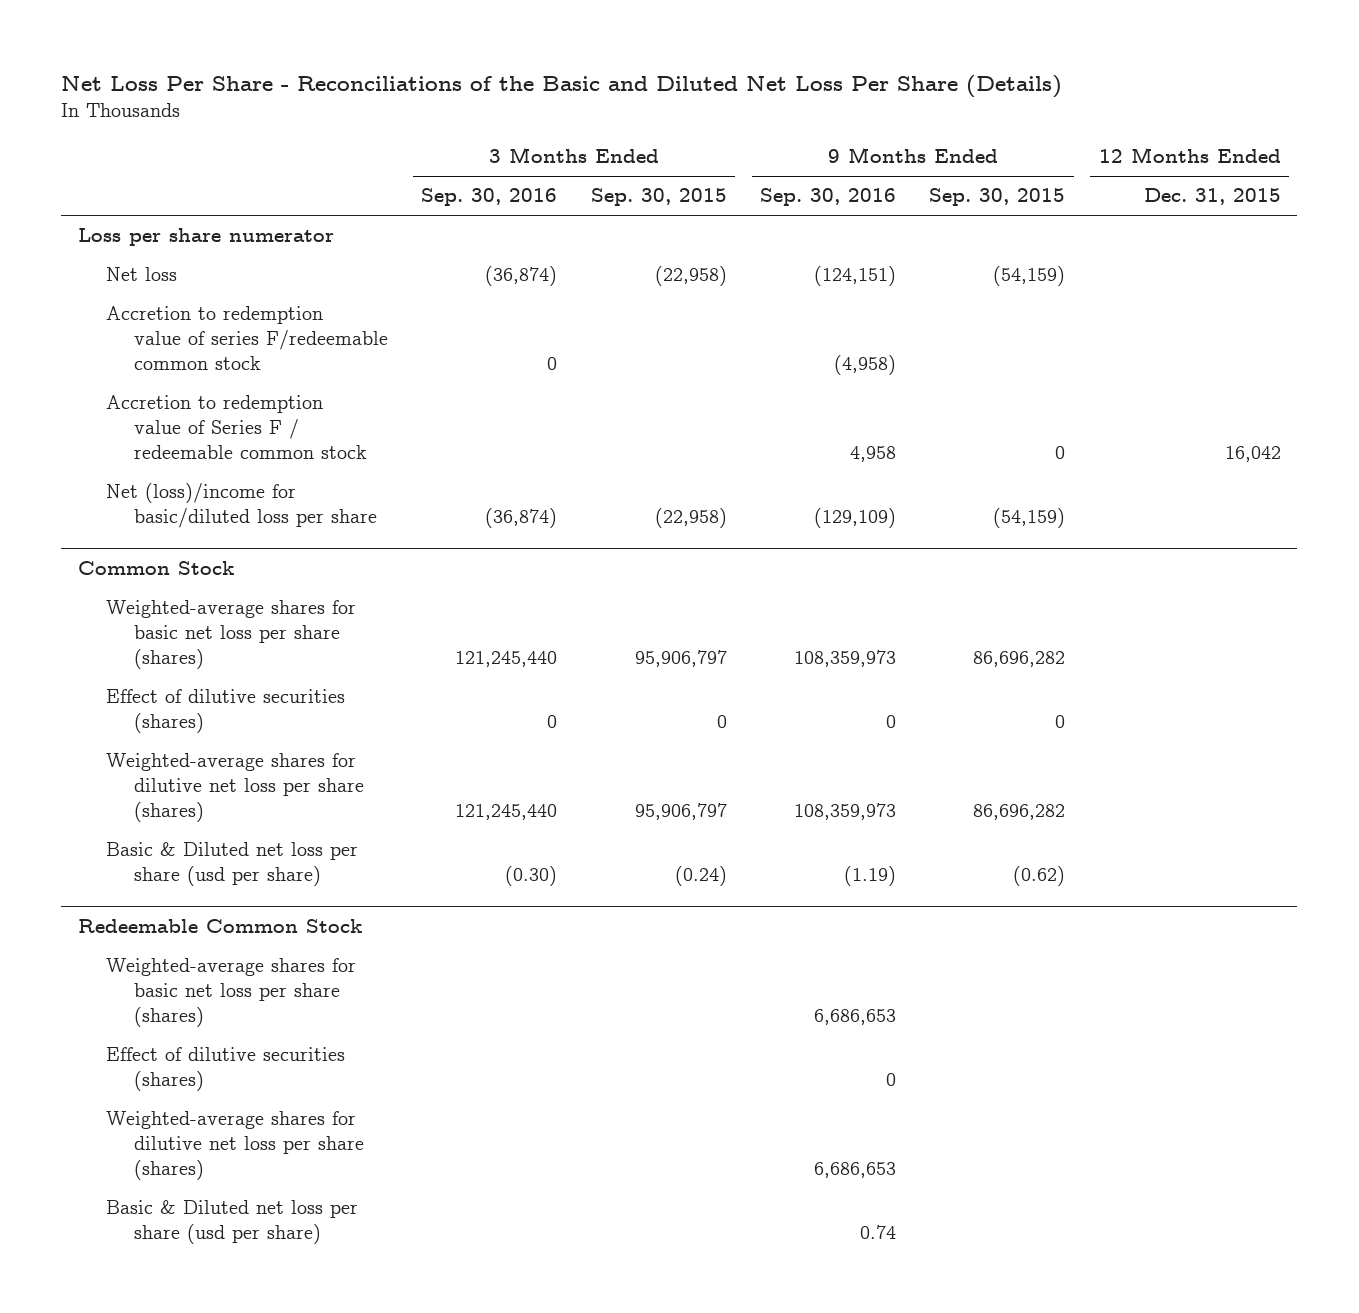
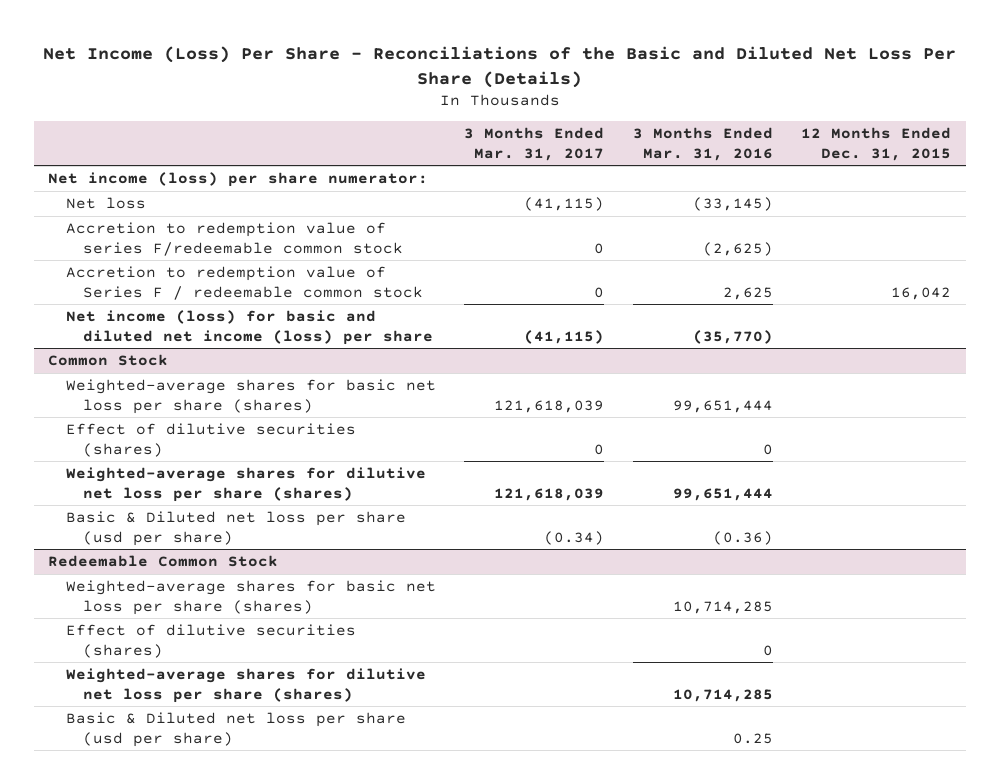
- Net Loss Per Share - Reconciliations of the Basic and Diluted Net Loss Per Share (Details)
+ Net Income (Loss) Per Share - Reconciliations of the Basic and Diluted Net Loss Per Share (Details)
- | 3 Months Ended Sep. 30, 2016 | 3 Months Ended Sep. 30, 2015 | 9 Months Ended Sep. 30, 2016 | 9 Months Ended Sep. 30, 2015 | 12 Months Ended Dec. 31, 2015
+ | 3 Months Ended Mar. 31, 2017 | 3 Months Ended Mar. 31, 2016 | 12 Months Ended Dec. 31, 2015
- Loss per share numerator
+ Net income (loss) per share numerator:
- Net (loss)/income for basic/diluted loss per share | (36,874) | (22,958) | (129,109) | (54,159) |
+ Net income (loss) for basic and diluted net income (loss) per share | (41,115) | (35,770) |

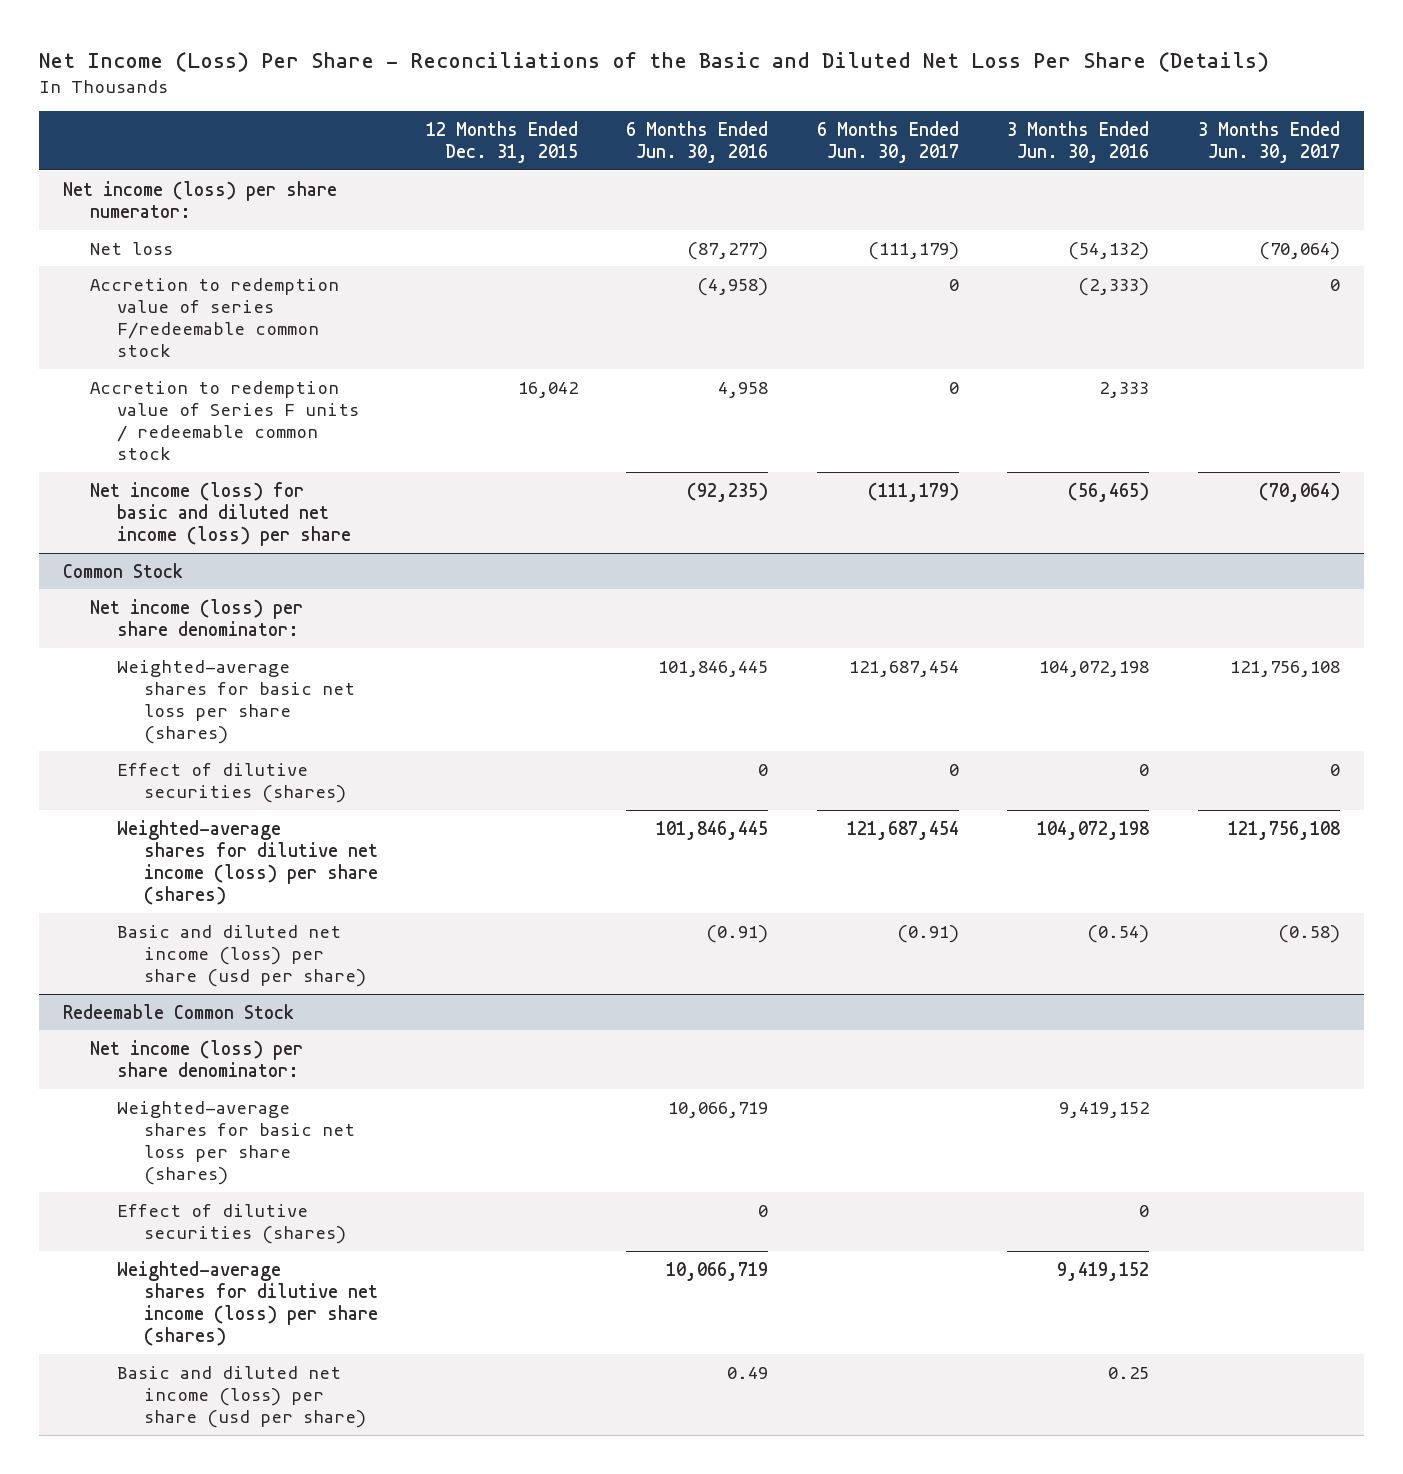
- | 3 Months Ended Mar. 31, 2017 | 3 Months Ended Mar. 31, 2016 | 12 Months Ended Dec. 31, 2015
+ | 12 Months Ended Dec. 31, 2015 | 6 Months Ended Jun. 30, 2016 | 6 Months Ended Jun. 30, 2017 | 3 Months Ended Jun. 30, 2016 | 3 Months Ended Jun. 30, 2017
- Accretion to redemption value of Series F / redeemable common stock | 0 | 2,625 | 16,042
+ Accretion to redemption value of Series F units / redeemable common stock | 16,042 | 4,958 | 0 | 2,333 |
@ Common Stock
+ Net income (loss) per share denominator:
- Weighted-average shares for dilutive net loss per share (shares) | 121,618,039 | 99,651,444 |
- Basic & Diluted net loss per share (usd per share) | (0.34) | (0.36) |
+ Weighted-average shares for dilutive net income (loss) per share (shares) | | 101,846,445 | 121,687,454 | 104,072,198 | 121,756,108
+ Basic and diluted net income (loss) per share (usd per share) | | (0.91) | (0.91) | (0.54) | (0.58)
@ Redeemable Common Stock
+ Net income (loss) per share denominator:
- Weighted-average shares for dilutive net loss per share (shares) | | 10,714,285 |
- Basic & Diluted net loss per share (usd per share) | | 0.25 |
+ Weighted-average shares for dilutive net income (loss) per share (shares) | | 10,066,719 | | 9,419,152 |
+ Basic and diluted net income (loss) per share (usd per share) | | 0.49 | | 0.25 |

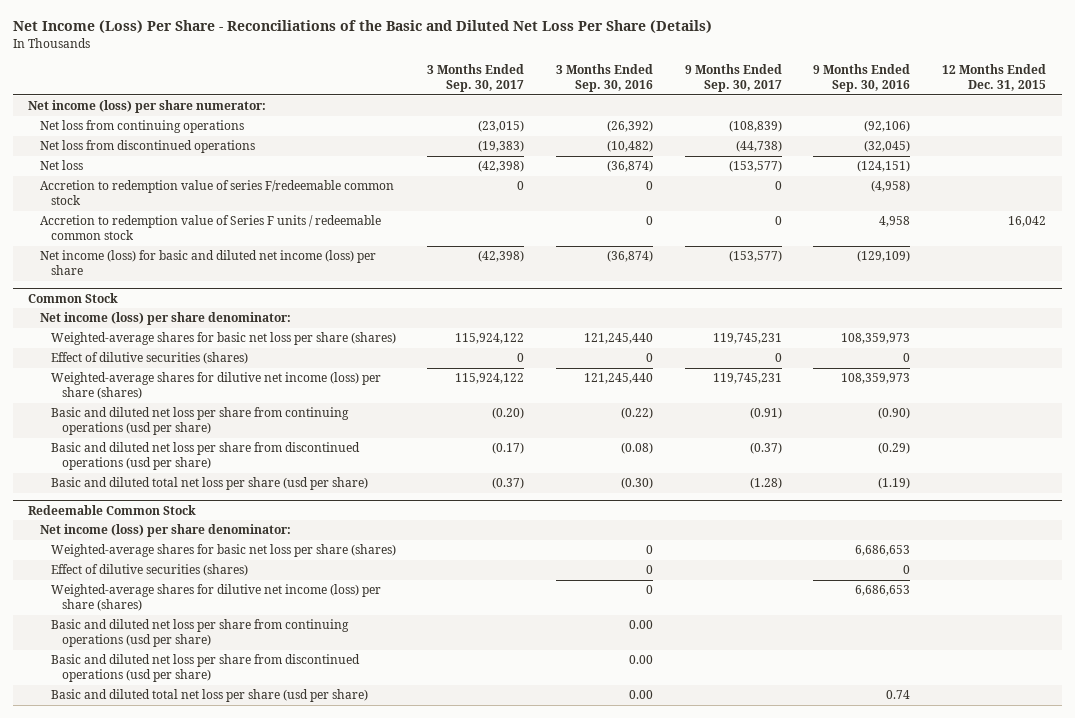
- | 12 Months Ended Dec. 31, 2015 | 6 Months Ended Jun. 30, 2016 | 6 Months Ended Jun. 30, 2017 | 3 Months Ended Jun. 30, 2016 | 3 Months Ended Jun. 30, 2017
+ | 3 Months Ended Sep. 30, 2017 | 3 Months Ended Sep. 30, 2016 | 9 Months Ended Sep. 30, 2017 | 9 Months Ended Sep. 30, 2016 | 12 Months Ended Dec. 31, 2015
+ Net loss from continuing operations | (23,015) | (26,392) | (108,839) | (92,106) |
+ Net loss from discontinued operations | (19,383) | (10,482) | (44,738) | (32,045) |
@ Common Stock
- Basic and diluted net income (loss) per share (usd per share) | | (0.91) | (0.91) | (0.54) | (0.58)
+ Basic and diluted net loss per share from continuing operations (usd per share) | (0.20) | (0.22) | (0.91) | (0.90) |
+ Basic and diluted net loss per share from discontinued operations (usd per share) | (0.17) | (0.08) | (0.37) | (0.29) |
+ Basic and diluted total net loss per share (usd per share) | (0.37) | (0.30) | (1.28) | (1.19) |
@ Redeemable Common Stock
- Basic and diluted net income (loss) per share (usd per share) | | 0.49 | | 0.25 |
+ Basic and diluted net loss per share from continuing operations (usd per share) | | 0.00 | | |
+ Basic and diluted net loss per share from discontinued operations (usd per share) | | 0.00 | | |
+ Basic and diluted total net loss per share (usd per share) | | 0.00 | | 0.74 |

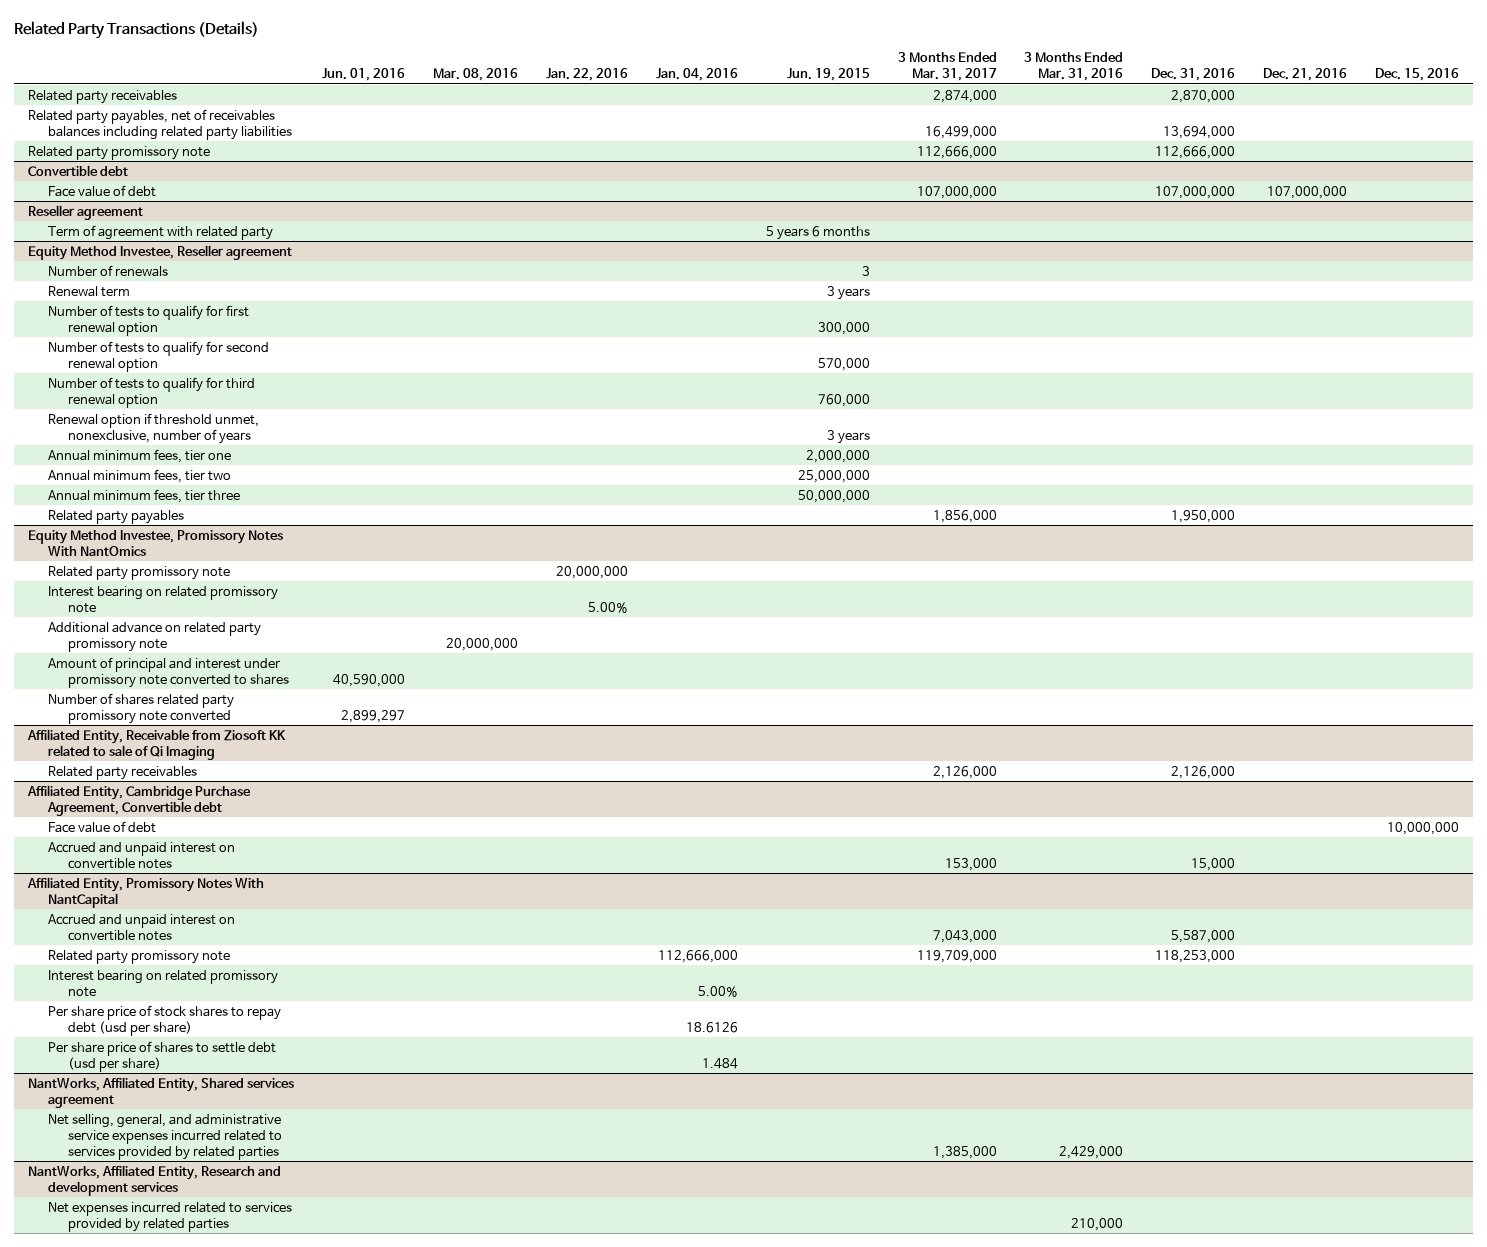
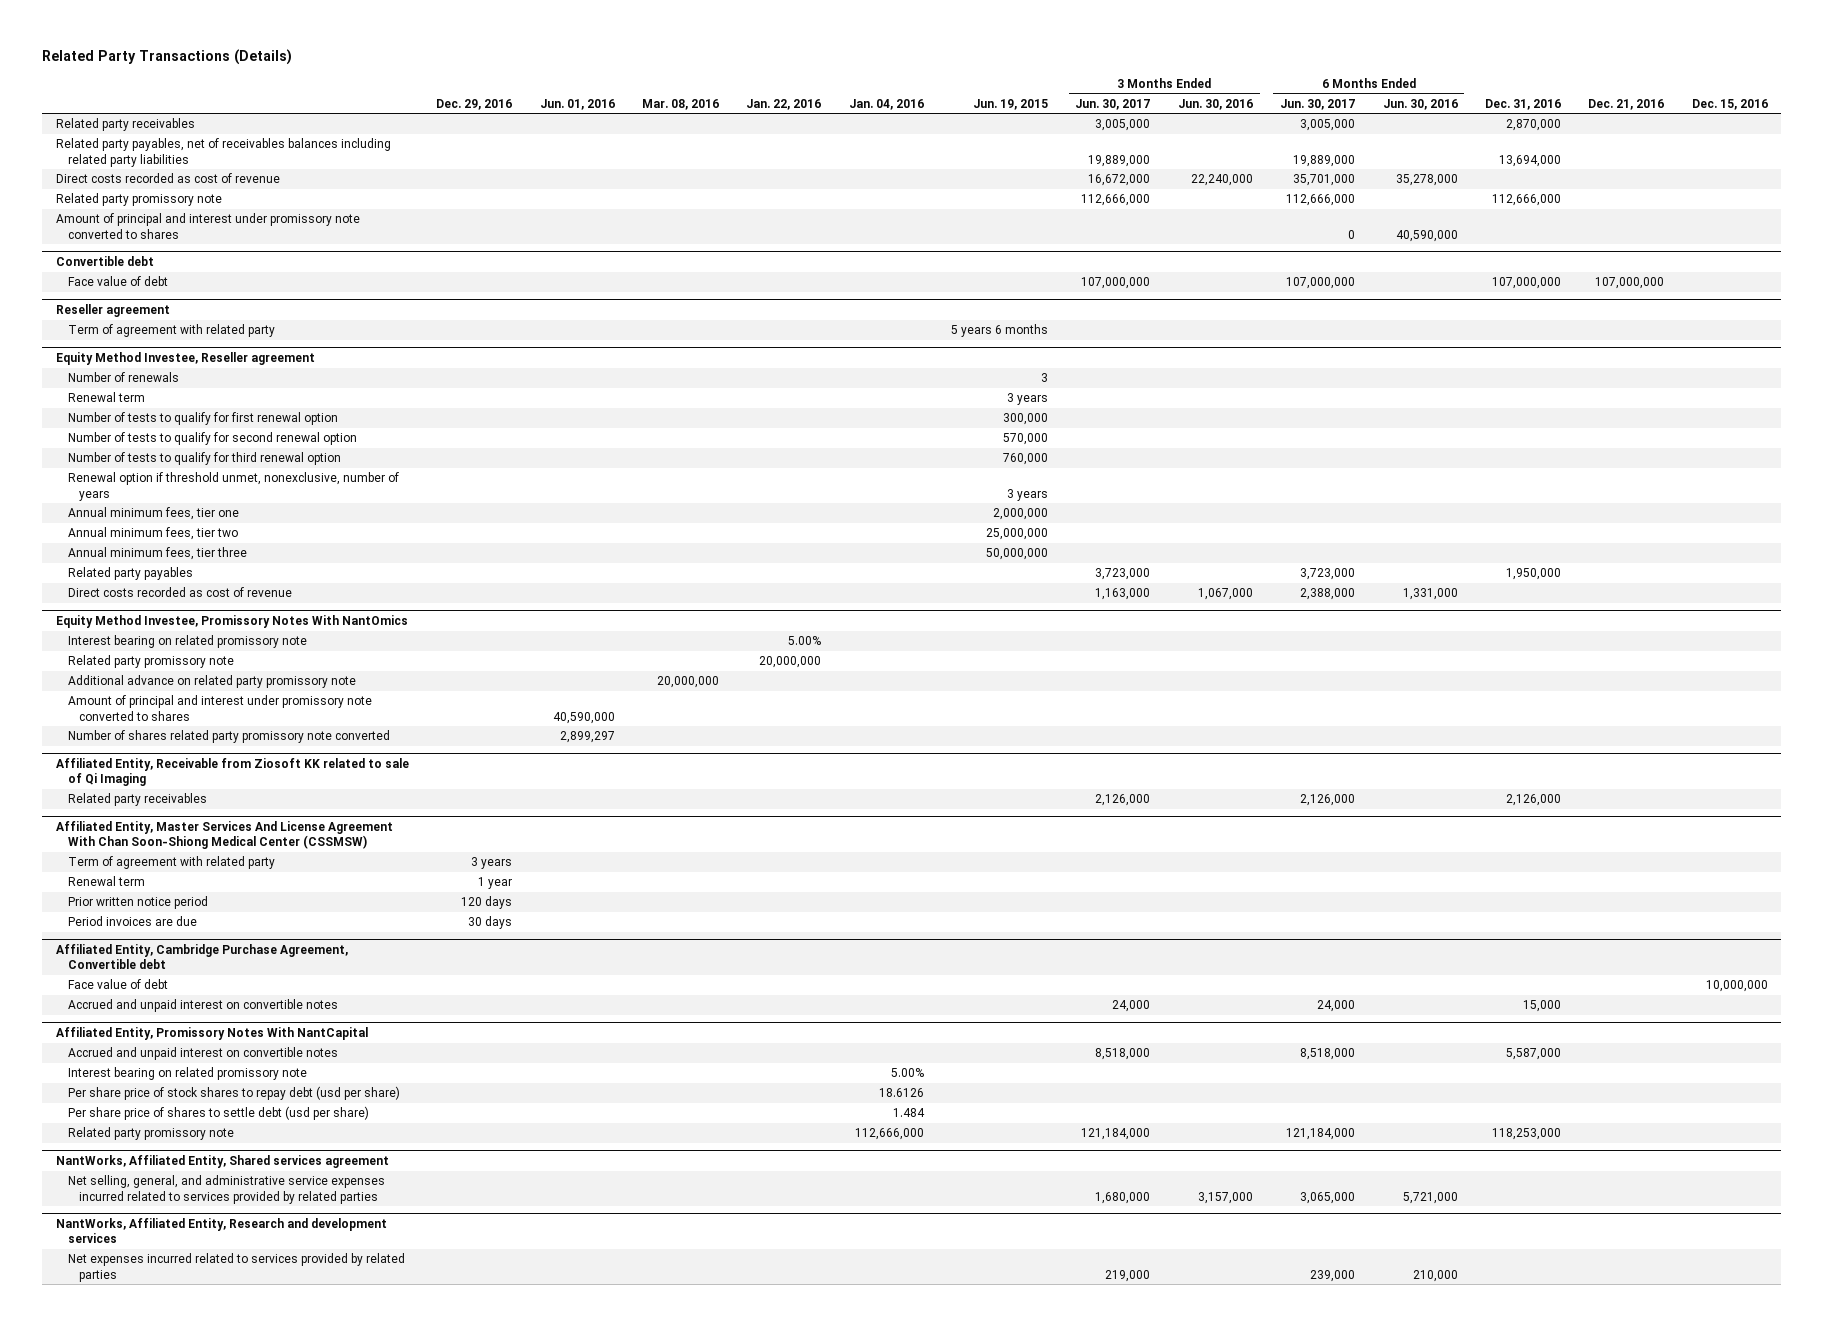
- | Jun. 01, 2016 | Mar. 08, 2016 | Jan. 22, 2016 | Jan. 04, 2016 | Jun. 19, 2015 | 3 Months Ended Mar. 31, 2017 | 3 Months Ended Mar. 31, 2016 | Dec. 31, 2016 | Dec. 21, 2016 | Dec. 15, 2016
+ | Dec. 29, 2016 | Jun. 01, 2016 | Mar. 08, 2016 | Jan. 22, 2016 | Jan. 04, 2016 | Jun. 19, 2015 | 3 Months Ended Jun. 30, 2017 | 3 Months Ended Jun. 30, 2016 | 6 Months Ended Jun. 30, 2017 | 6 Months Ended Jun. 30, 2016 | Dec. 31, 2016 | Dec. 21, 2016 | Dec. 15, 2016
+ Direct costs recorded as cost of revenue | | | | | | | 16,672,000 | 22,240,000 | 35,701,000 | 35,278,000 | | |
+ Amount of principal and interest under promissory note converted to shares | | | | | | | | | 0 | 40,590,000 | | |
@ Equity Method Investee, Reseller agreement
+ Direct costs recorded as cost of revenue | | | | | | | 1,163,000 | 1,067,000 | 2,388,000 | 1,331,000 | | |
@ Equity Method Investee, Promissory Notes With NantOmics
moved down: Related party promissory note | | | | 20,000,000 | | | | | | | | |
+ Affiliated Entity, Master Services And License Agreement With Chan Soon-Shiong Medical Center (CSSMSW)
+ Term of agreement with related party | 3 years | | | | | | | | | | | |
+ Renewal term | 1 year | | | | | | | | | | | |
+ Prior written notice period | 120 days | | | | | | | | | | | |
+ Period invoices are due | 30 days | | | | | | | | | | | |
@ Affiliated Entity, Promissory Notes With NantCapital
moved down: Related party promissory note | | | | | 112,666,000 | | 121,184,000 | | 121,184,000 | | 118,253,000 | |

